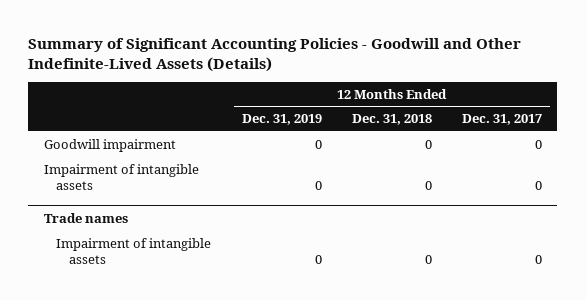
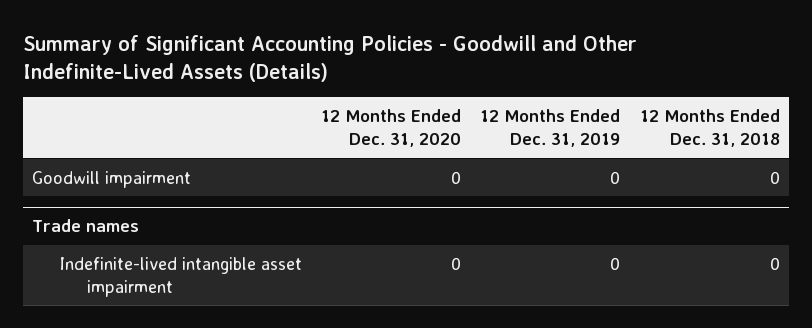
- | 12 Months Ended Dec. 31, 2019 | 12 Months Ended Dec. 31, 2018 | 12 Months Ended Dec. 31, 2017
+ | 12 Months Ended Dec. 31, 2020 | 12 Months Ended Dec. 31, 2019 | 12 Months Ended Dec. 31, 2018
- Impairment of intangible assets | 0 | 0 | 0
@ Trade names
- Impairment of intangible assets | 0 | 0 | 0
+ Indefinite-lived intangible asset impairment | 0 | 0 | 0

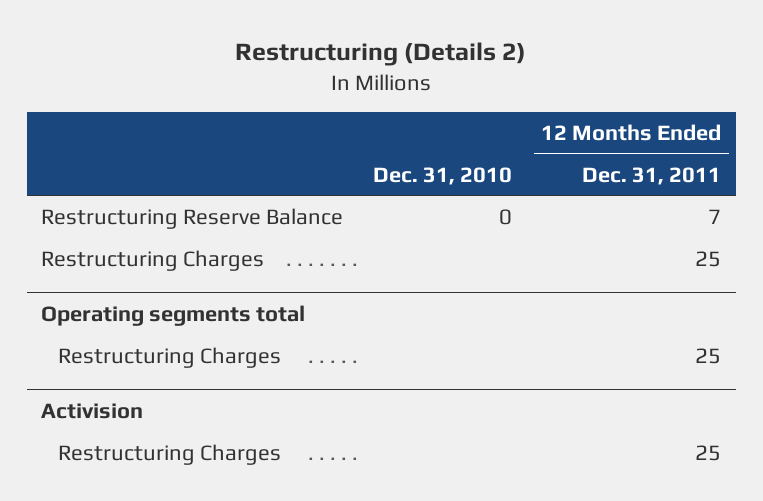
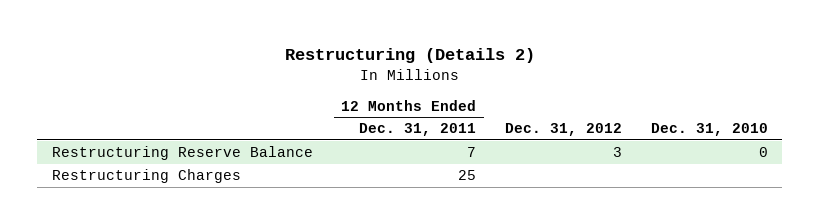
- | Dec. 31, 2010 | 12 Months Ended Dec. 31, 2011
+ | 12 Months Ended Dec. 31, 2011 | Dec. 31, 2012 | Dec. 31, 2010
- Operating segments total
- Restructuring Charges | | 25
- Activision
- Restructuring Charges | | 25

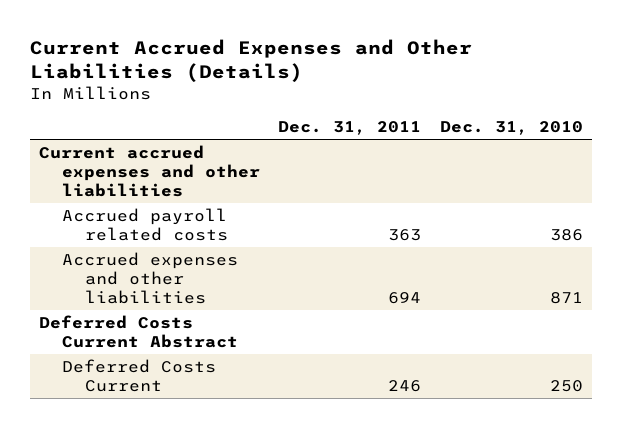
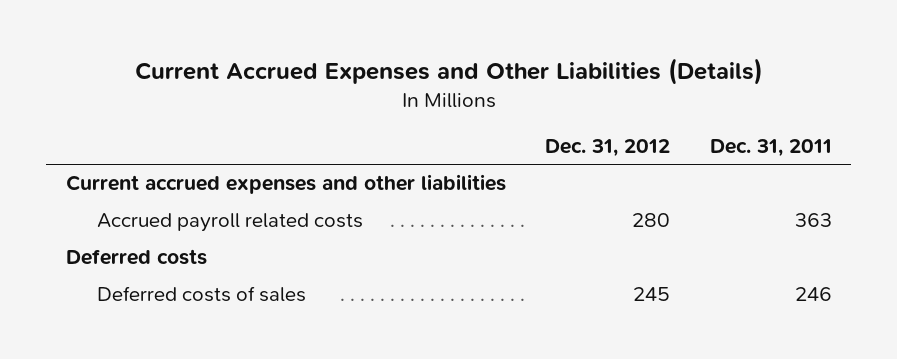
- | Dec. 31, 2011 | Dec. 31, 2010
+ | Dec. 31, 2012 | Dec. 31, 2011
- Accrued expenses and other liabilities | 694 | 871
- Deferred Costs Current Abstract
- Deferred Costs Current | 246 | 250
+ Deferred costs
+ Deferred costs of sales | 245 | 246

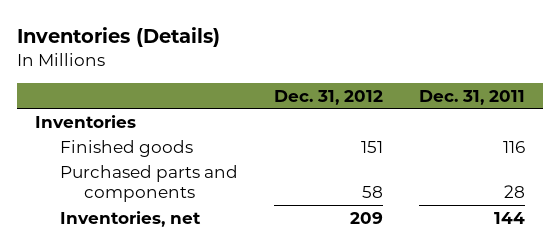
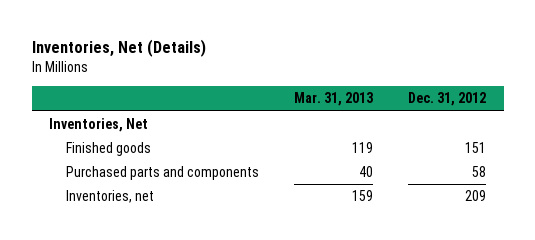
- Inventories (Details)
+ Inventories, Net (Details)
- | Dec. 31, 2012 | Dec. 31, 2011
+ | Mar. 31, 2013 | Dec. 31, 2012
- Inventories
+ Inventories, Net

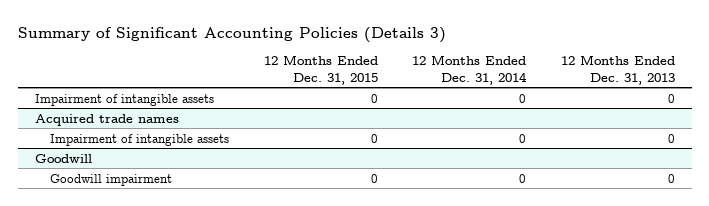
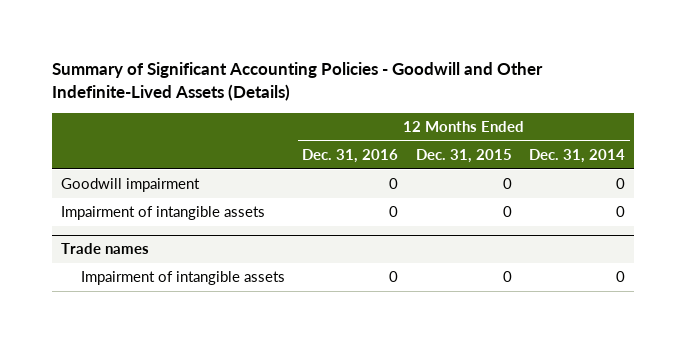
- Summary of Significant Accounting Policies (Details 3)
+ Summary of Significant Accounting Policies - Goodwill and Other Indefinite-Lived Assets (Details)
- | 12 Months Ended Dec. 31, 2015 | 12 Months Ended Dec. 31, 2014 | 12 Months Ended Dec. 31, 2013
+ | 12 Months Ended Dec. 31, 2016 | 12 Months Ended Dec. 31, 2015 | 12 Months Ended Dec. 31, 2014
+ Goodwill impairment | 0 | 0 | 0
- Acquired trade names
+ Trade names
- Goodwill
- Goodwill impairment | 0 | 0 | 0

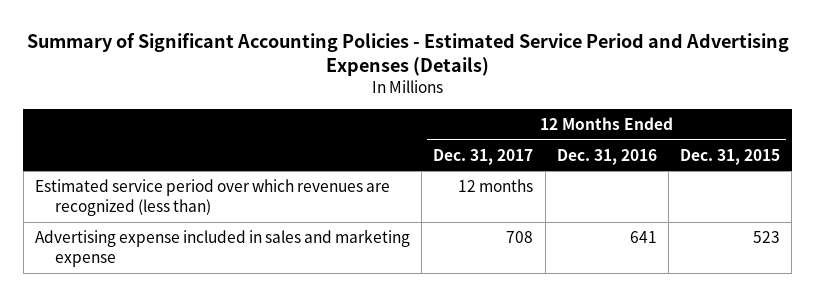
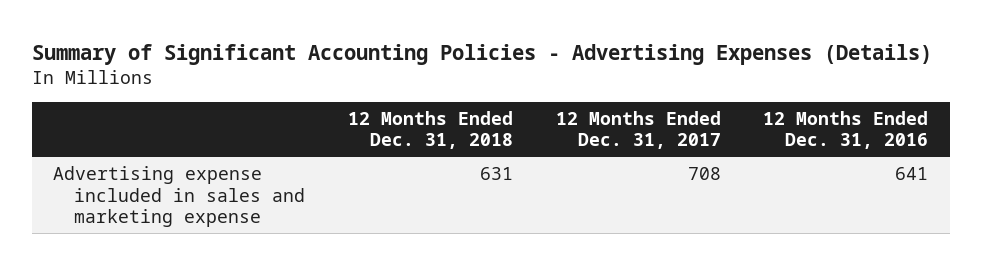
- Summary of Significant Accounting Policies - Estimated Service Period and Advertising Expenses (Details)
+ Summary of Significant Accounting Policies - Advertising Expenses (Details)
- | 12 Months Ended Dec. 31, 2017 | 12 Months Ended Dec. 31, 2016 | 12 Months Ended Dec. 31, 2015
+ | 12 Months Ended Dec. 31, 2018 | 12 Months Ended Dec. 31, 2017 | 12 Months Ended Dec. 31, 2016
- Estimated service period over which revenues are recognized (less than) | 12 months | |

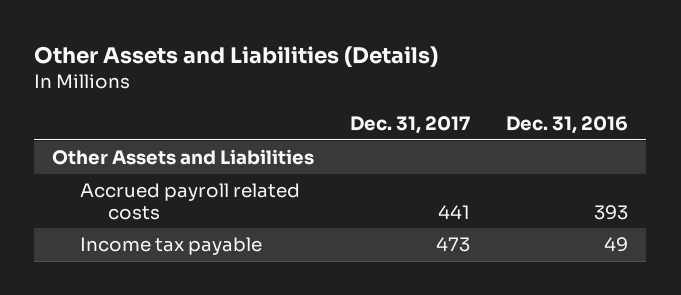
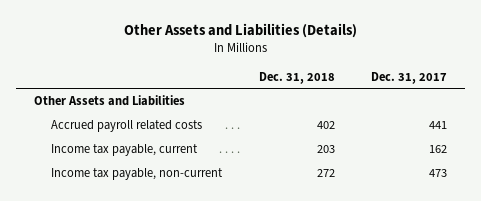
- | Dec. 31, 2017 | Dec. 31, 2016
+ | Dec. 31, 2018 | Dec. 31, 2017
- Income tax payable | 473 | 49
+ Income tax payable, current | 203 | 162
+ Income tax payable, non-current | 272 | 473

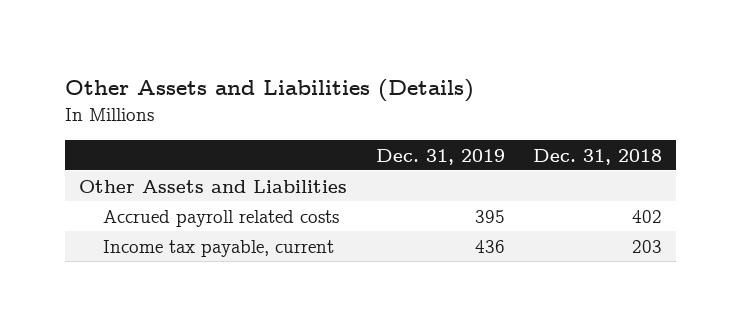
- | Dec. 31, 2018 | Dec. 31, 2017
+ | Dec. 31, 2019 | Dec. 31, 2018
- Income tax payable, non-current | 272 | 473

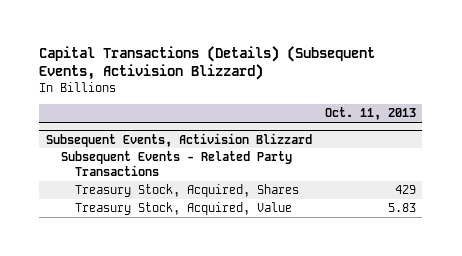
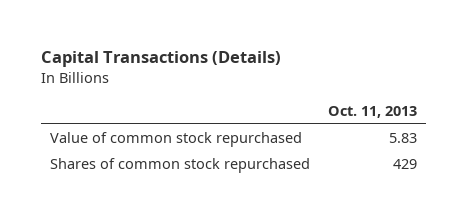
- Capital Transactions (Details) (Subsequent Events, Activision Blizzard)
+ Capital Transactions (Details)
- Subsequent Events, Activision Blizzard
- Subsequent Events - Related Party Transactions
- Treasury Stock, Acquired, Shares | 429
- Treasury Stock, Acquired, Value | 5.83
+ Value of common stock repurchased | 5.83
+ Shares of common stock repurchased | 429

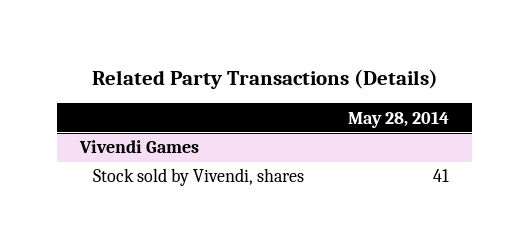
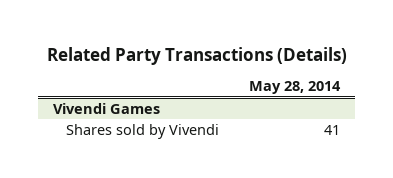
@ Vivendi Games
- Stock sold by Vivendi, shares | 41
+ Shares sold by Vivendi | 41

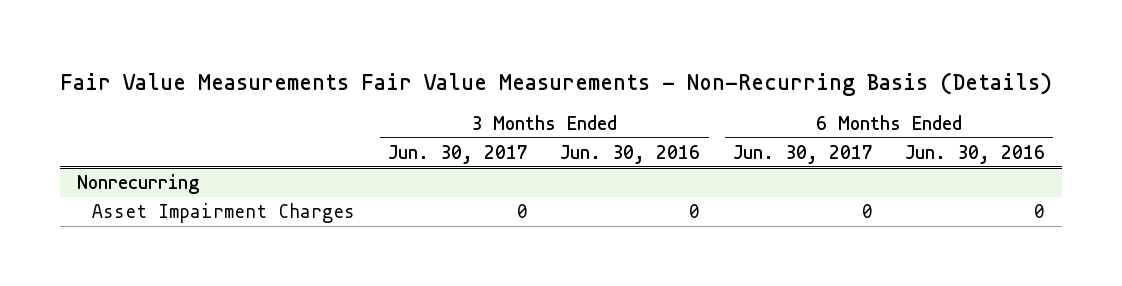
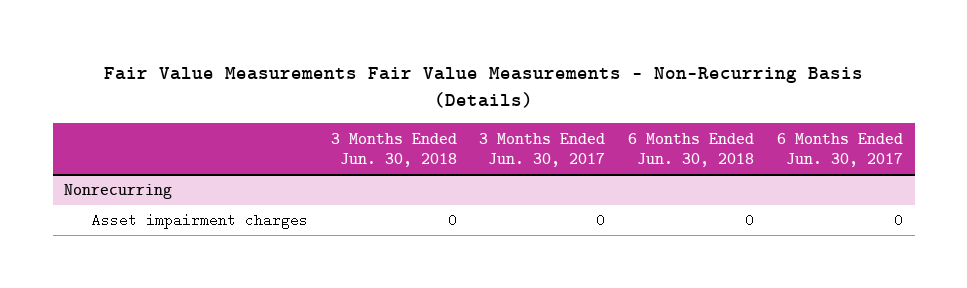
- | 3 Months Ended Jun. 30, 2017 | 3 Months Ended Jun. 30, 2016 | 6 Months Ended Jun. 30, 2017 | 6 Months Ended Jun. 30, 2016
+ | 3 Months Ended Jun. 30, 2018 | 3 Months Ended Jun. 30, 2017 | 6 Months Ended Jun. 30, 2018 | 6 Months Ended Jun. 30, 2017
@ Nonrecurring
- Asset Impairment Charges | 0 | 0 | 0 | 0
+ Asset impairment charges | 0 | 0 | 0 | 0

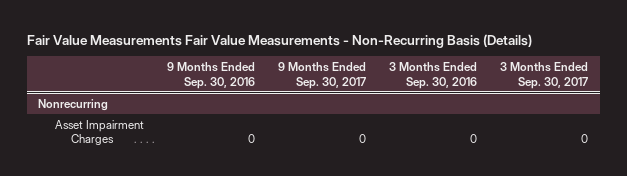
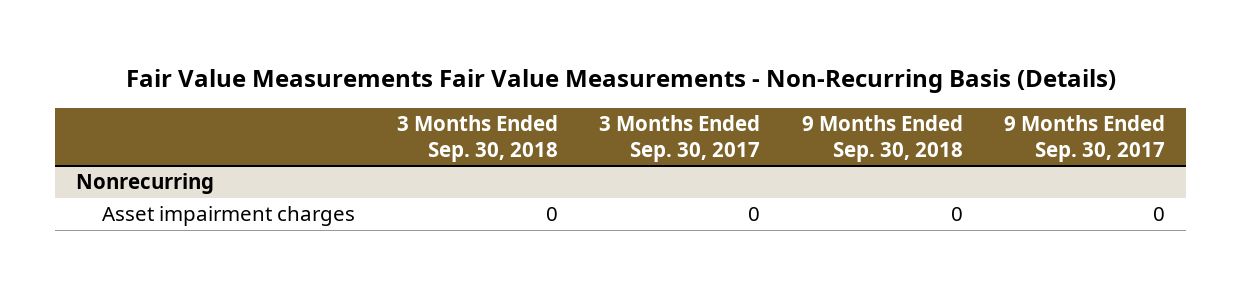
- | 9 Months Ended Sep. 30, 2016 | 9 Months Ended Sep. 30, 2017 | 3 Months Ended Sep. 30, 2016 | 3 Months Ended Sep. 30, 2017
+ | 3 Months Ended Sep. 30, 2018 | 3 Months Ended Sep. 30, 2017 | 9 Months Ended Sep. 30, 2018 | 9 Months Ended Sep. 30, 2017
@ Nonrecurring
- Asset Impairment Charges | 0 | 0 | 0 | 0
+ Asset impairment charges | 0 | 0 | 0 | 0

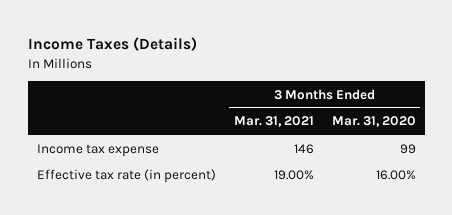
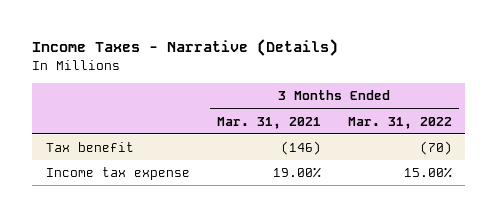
- Income Taxes (Details)
+ Income Taxes - Narrative (Details)
- | 3 Months Ended Mar. 31, 2021 | 3 Months Ended Mar. 31, 2020
+ | 3 Months Ended Mar. 31, 2021 | 3 Months Ended Mar. 31, 2022
- Income tax expense | 146 | 99
- Effective tax rate (in percent) | 19.00% | 16.00%
+ Tax benefit | (146) | (70)
+ Income tax expense | 19.00% | 15.00%

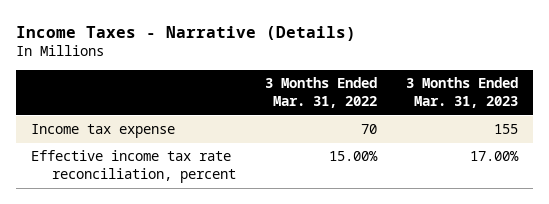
- | 3 Months Ended Mar. 31, 2021 | 3 Months Ended Mar. 31, 2022
+ | 3 Months Ended Mar. 31, 2022 | 3 Months Ended Mar. 31, 2023
- Tax benefit | (146) | (70)
- Income tax expense | 19.00% | 15.00%
+ Income tax expense | 70 | 155
+ Effective income tax rate reconciliation, percent | 15.00% | 17.00%

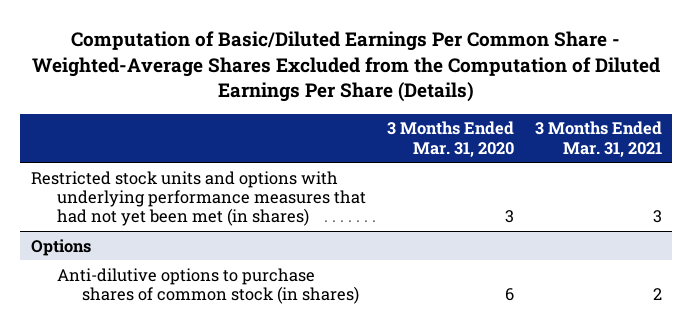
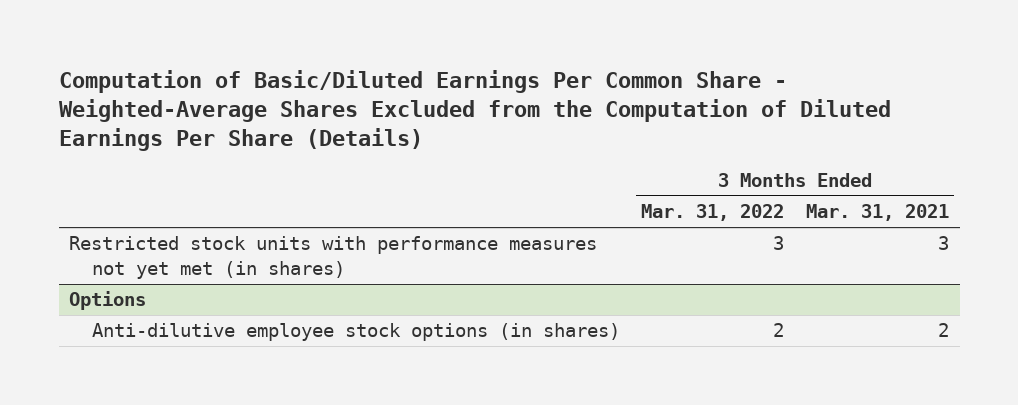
- | 3 Months Ended Mar. 31, 2020 | 3 Months Ended Mar. 31, 2021
+ | 3 Months Ended Mar. 31, 2022 | 3 Months Ended Mar. 31, 2021
- Restricted stock units and options with underlying performance measures that had not yet been met (in shares) | 3 | 3
+ Restricted stock units with performance measures not yet met (in shares) | 3 | 3
@ Options
- Anti-dilutive options to purchase shares of common stock (in shares) | 6 | 2
+ Anti-dilutive employee stock options (in shares) | 2 | 2

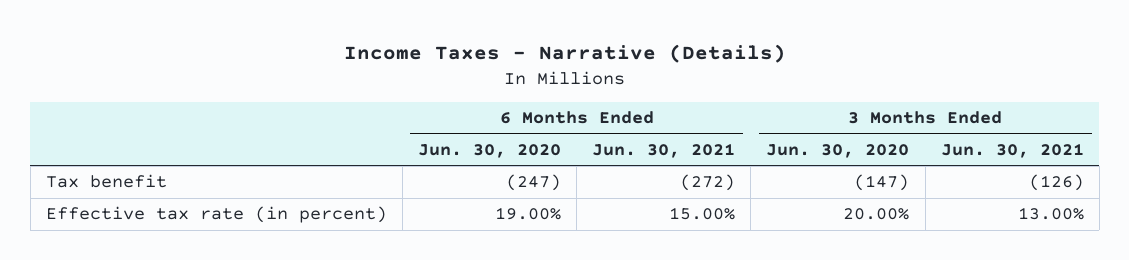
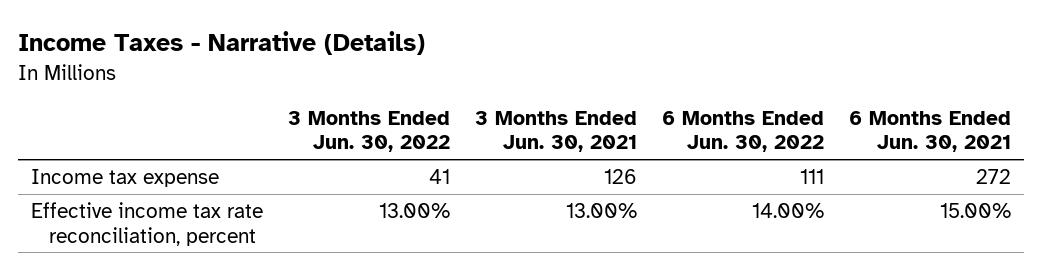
- | 6 Months Ended Jun. 30, 2020 | 6 Months Ended Jun. 30, 2021 | 3 Months Ended Jun. 30, 2020 | 3 Months Ended Jun. 30, 2021
+ | 3 Months Ended Jun. 30, 2022 | 3 Months Ended Jun. 30, 2021 | 6 Months Ended Jun. 30, 2022 | 6 Months Ended Jun. 30, 2021
- Tax benefit | (247) | (272) | (147) | (126)
- Effective tax rate (in percent) | 19.00% | 15.00% | 20.00% | 13.00%
+ Income tax expense | 41 | 126 | 111 | 272
+ Effective income tax rate reconciliation, percent | 13.00% | 13.00% | 14.00% | 15.00%

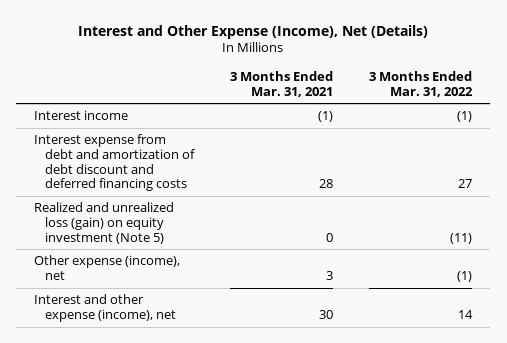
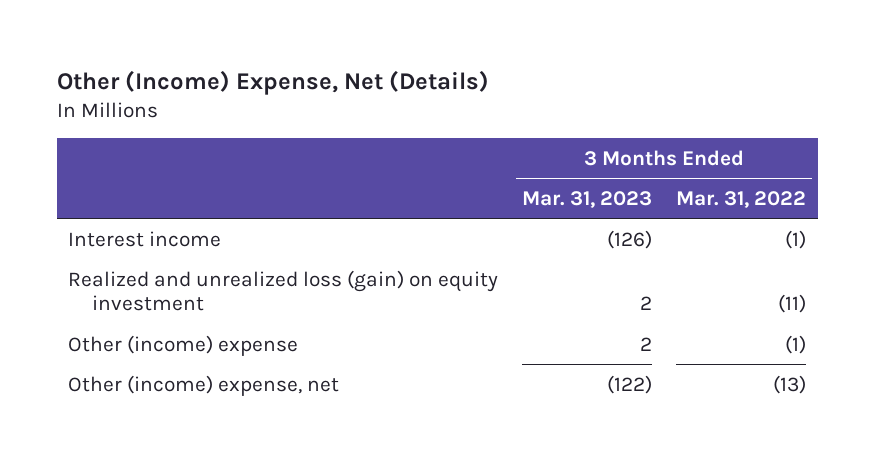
- Interest and Other Expense (Income), Net (Details)
+ Other (Income) Expense, Net (Details)
- | 3 Months Ended Mar. 31, 2021 | 3 Months Ended Mar. 31, 2022
+ | 3 Months Ended Mar. 31, 2023 | 3 Months Ended Mar. 31, 2022
- Interest expense from debt and amortization of debt discount and deferred financing costs | 28 | 27
- Realized and unrealized loss (gain) on equity investment (Note 5) | 0 | (11)
- Other expense (income), net | 3 | (1)
- Interest and other expense (income), net | 30 | 14
+ Realized and unrealized loss (gain) on equity investment | 2 | (11)
+ Other (income) expense | 2 | (1)
+ Other (income) expense, net | (122) | (13)

